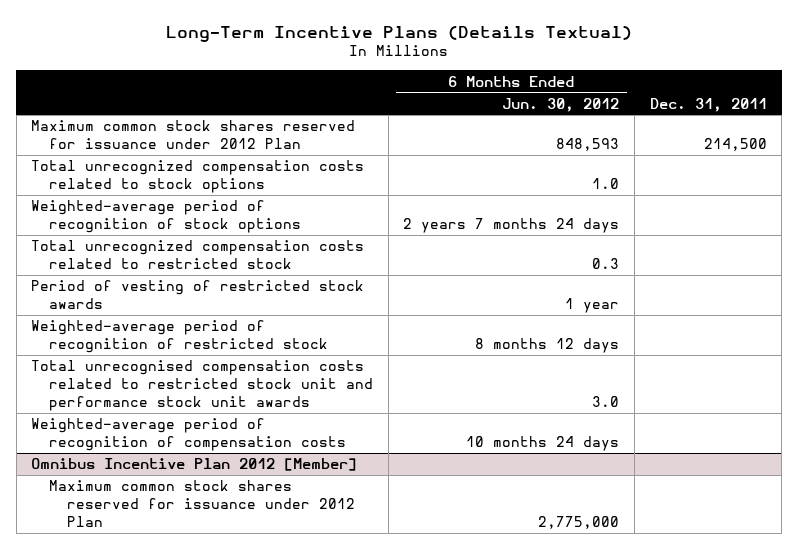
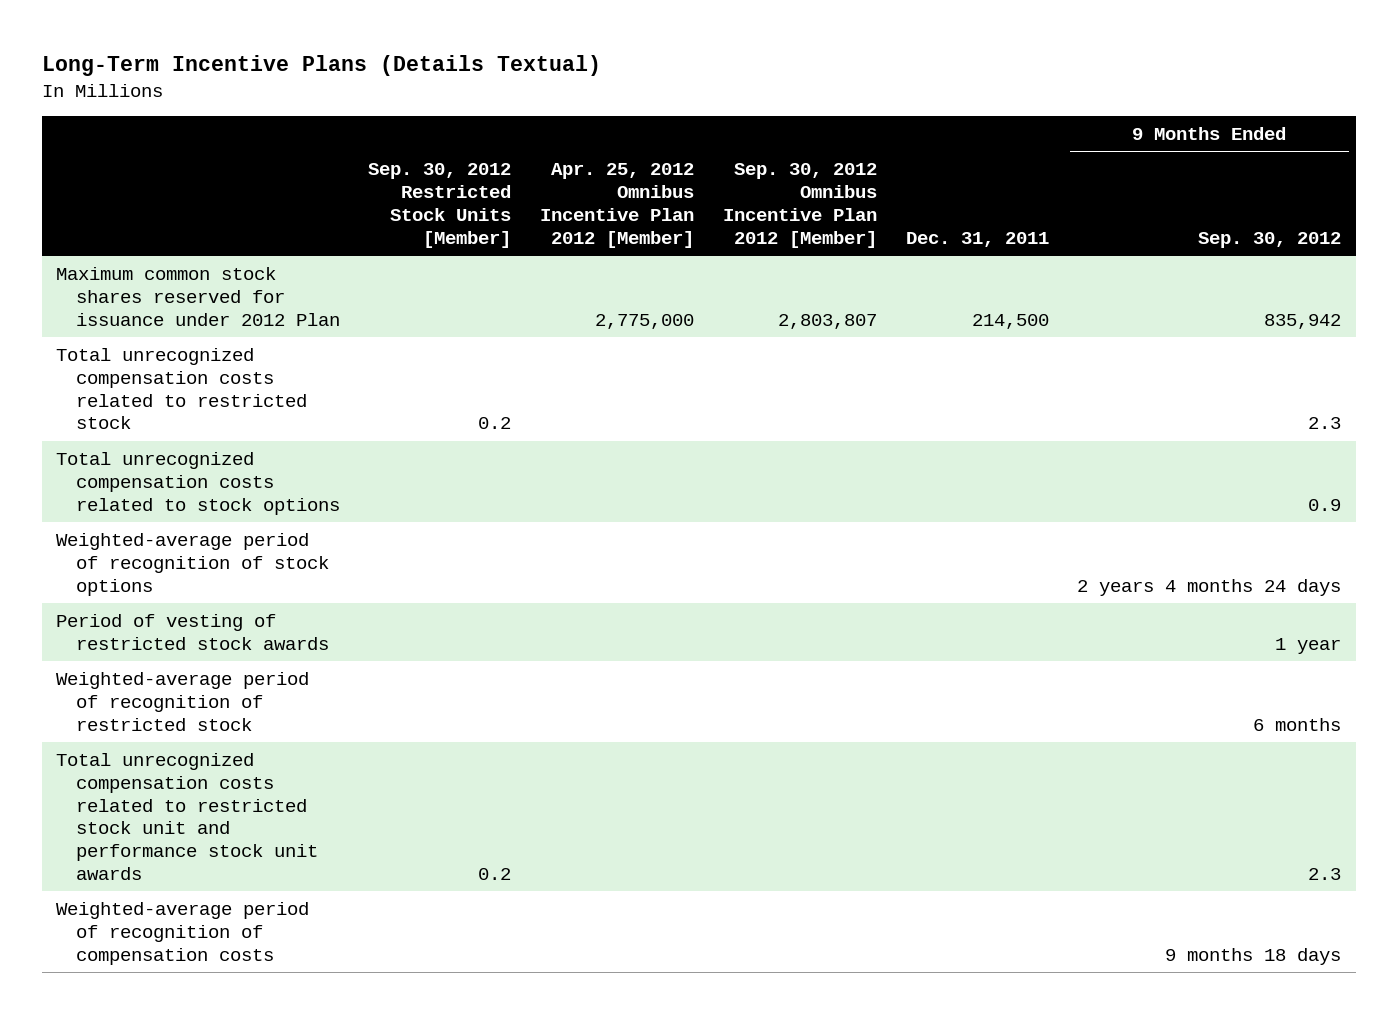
- | 6 Months Ended Jun. 30, 2012 | Dec. 31, 2011
+ | Sep. 30, 2012 Restricted Stock Units [Member] | Apr. 25, 2012 Omnibus Incentive Plan 2012 [Member] | Sep. 30, 2012 Omnibus Incentive Plan 2012 [Member] | Dec. 31, 2011 | 9 Months Ended Sep. 30, 2012
moved up: Total unrecognized compensation costs related to restricted stock | 0.2 | | | | 2.3
- Total unrecognised compensation costs related to restricted stock unit and performance stock unit awards | 3.0 |
+ Total unrecognized compensation costs related to restricted stock unit and performance stock unit awards | 0.2 | | | | 2.3
- Omnibus Incentive Plan 2012 [Member]
- Maximum common stock shares reserved for issuance under 2012 Plan | 2,775,000 |

